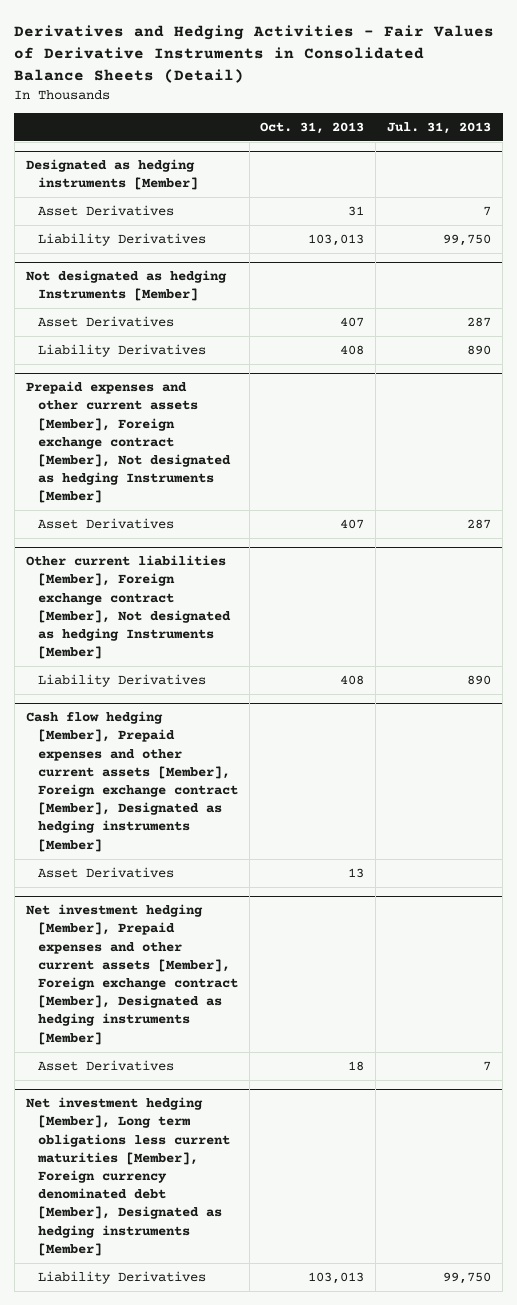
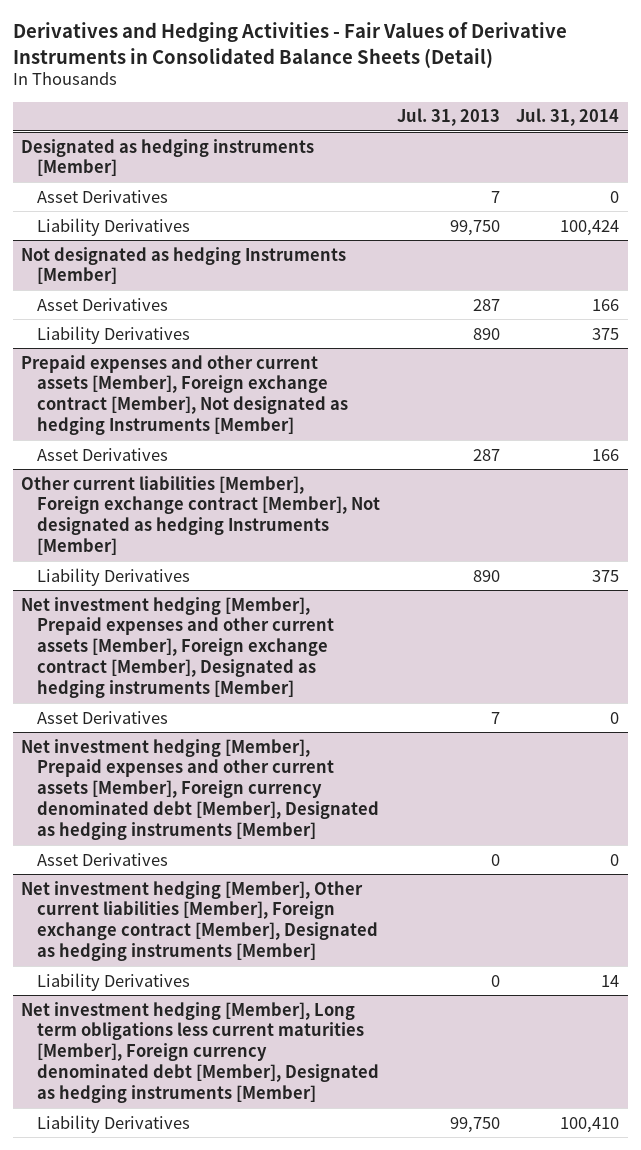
- | Oct. 31, 2013 | Jul. 31, 2013
+ | Jul. 31, 2013 | Jul. 31, 2014
- Cash flow hedging [Member], Prepaid expenses and other current assets [Member], Foreign exchange contract [Member], Designated as hedging instruments [Member]
- Asset Derivatives | 13 |
+ Net investment hedging [Member], Prepaid expenses and other current assets [Member], Foreign currency denominated debt [Member], Designated as hedging instruments [Member]
+ Asset Derivatives | 0 | 0
+ Net investment hedging [Member], Other current liabilities [Member], Foreign exchange contract [Member], Designated as hedging instruments [Member]
+ Liability Derivatives | 0 | 14

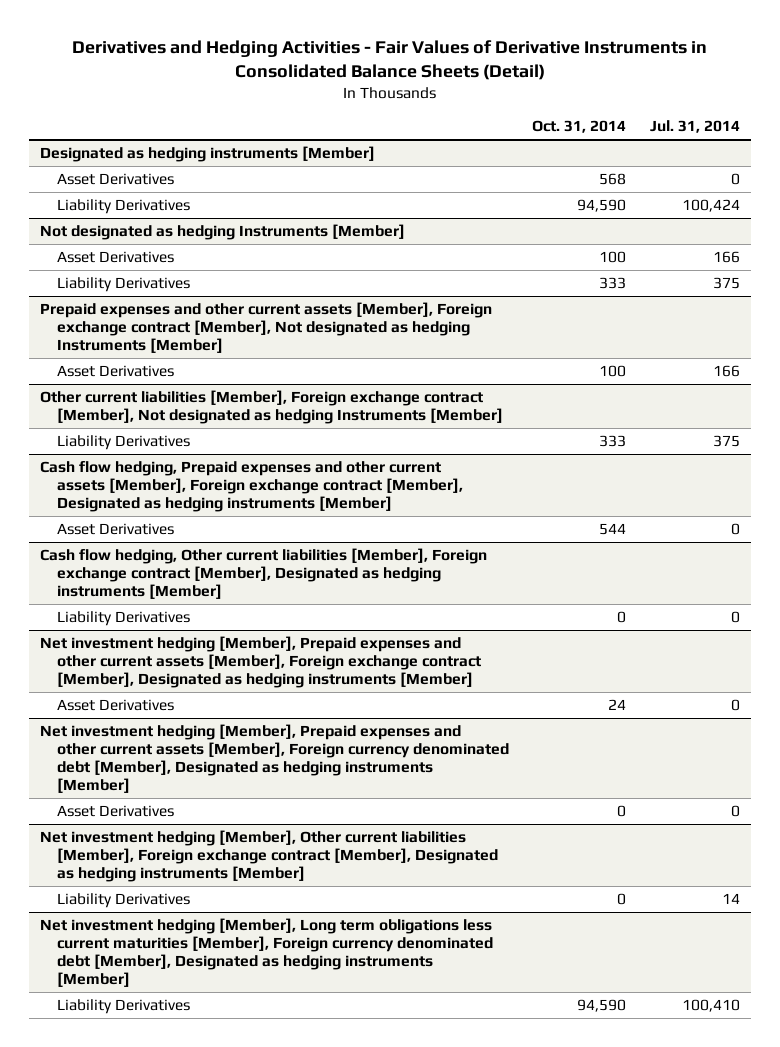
- | Jul. 31, 2013 | Jul. 31, 2014
+ | Oct. 31, 2014 | Jul. 31, 2014
+ Cash flow hedging, Prepaid expenses and other current assets [Member], Foreign exchange contract [Member], Designated as hedging instruments [Member]
+ Asset Derivatives | 544 | 0
+ Cash flow hedging, Other current liabilities [Member], Foreign exchange contract [Member], Designated as hedging instruments [Member]
+ Liability Derivatives | 0 | 0

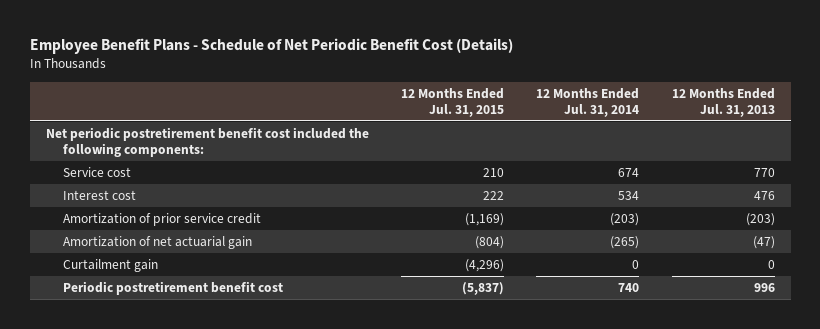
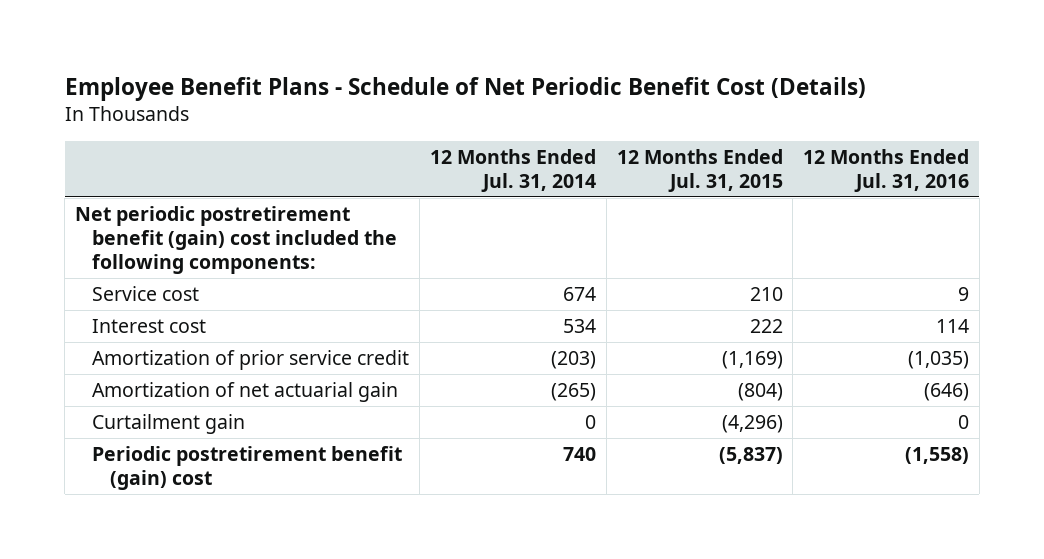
- | 12 Months Ended Jul. 31, 2015 | 12 Months Ended Jul. 31, 2014 | 12 Months Ended Jul. 31, 2013
+ | 12 Months Ended Jul. 31, 2014 | 12 Months Ended Jul. 31, 2015 | 12 Months Ended Jul. 31, 2016
- Net periodic postretirement benefit cost included the following components:
+ Net periodic postretirement benefit (gain) cost included the following components:
- Periodic postretirement benefit cost | (5,837) | 740 | 996
+ Periodic postretirement benefit (gain) cost | 740 | (5,837) | (1,558)

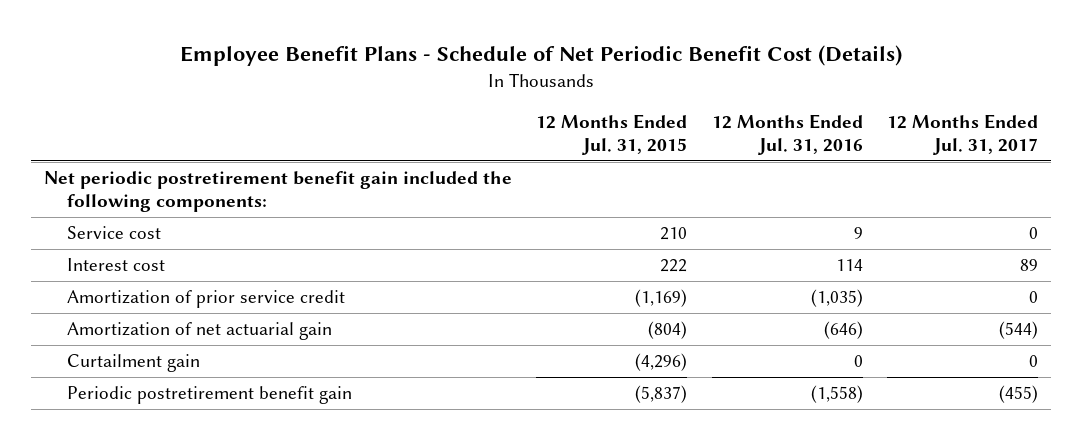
- | 12 Months Ended Jul. 31, 2014 | 12 Months Ended Jul. 31, 2015 | 12 Months Ended Jul. 31, 2016
+ | 12 Months Ended Jul. 31, 2015 | 12 Months Ended Jul. 31, 2016 | 12 Months Ended Jul. 31, 2017
- Net periodic postretirement benefit (gain) cost included the following components:
+ Net periodic postretirement benefit gain included the following components:
- Periodic postretirement benefit (gain) cost | 740 | (5,837) | (1,558)
+ Periodic postretirement benefit gain | (5,837) | (1,558) | (455)

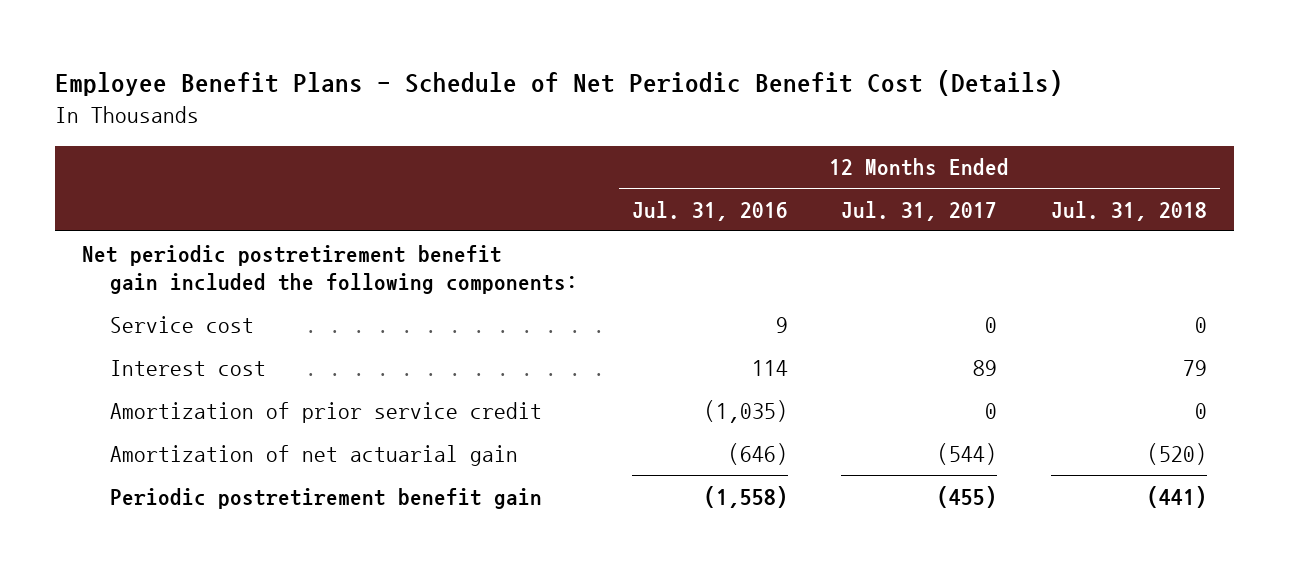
- | 12 Months Ended Jul. 31, 2015 | 12 Months Ended Jul. 31, 2016 | 12 Months Ended Jul. 31, 2017
+ | 12 Months Ended Jul. 31, 2016 | 12 Months Ended Jul. 31, 2017 | 12 Months Ended Jul. 31, 2018
- Curtailment gain | (4,296) | 0 | 0

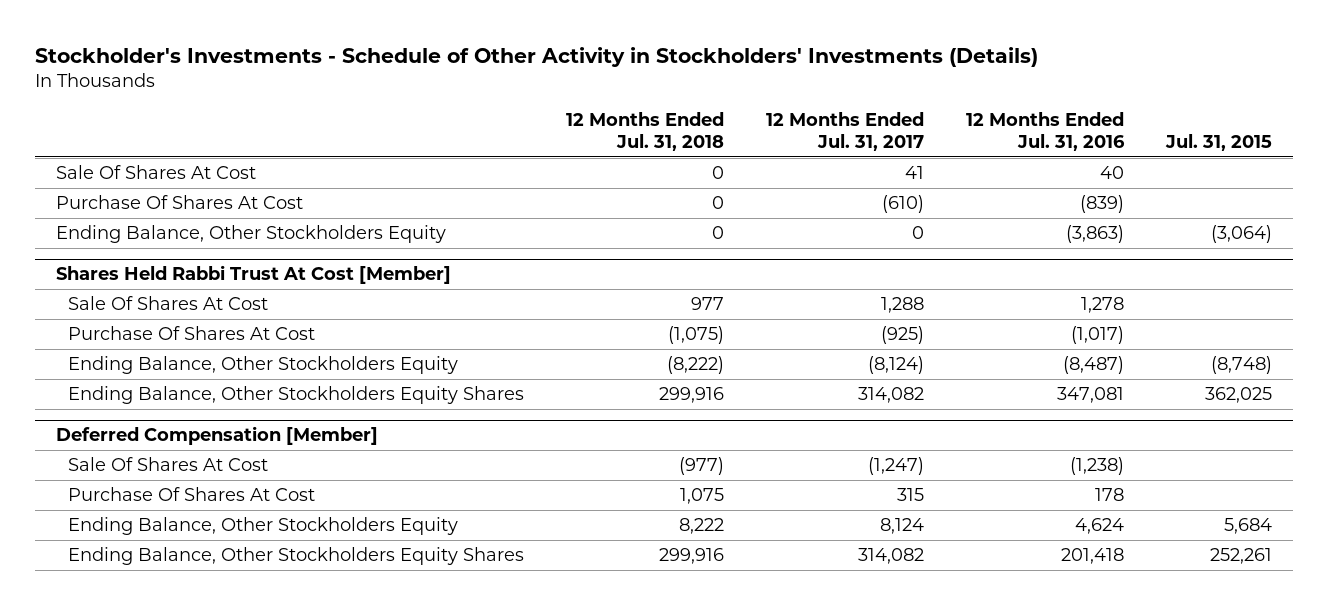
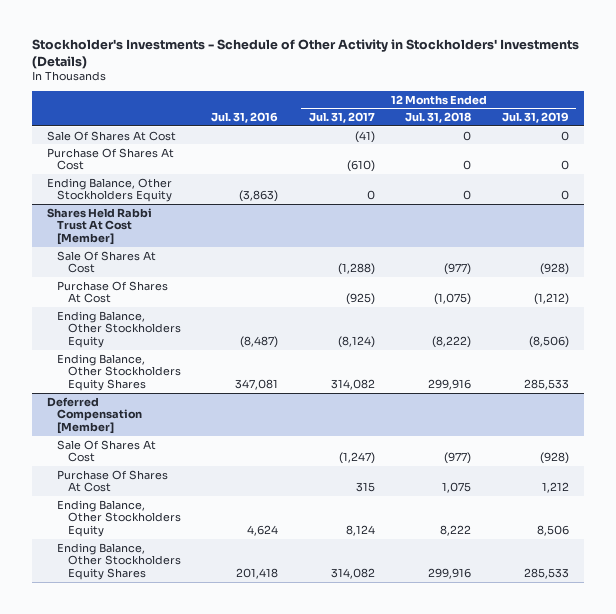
- | 12 Months Ended Jul. 31, 2018 | 12 Months Ended Jul. 31, 2017 | 12 Months Ended Jul. 31, 2016 | Jul. 31, 2015
+ | Jul. 31, 2016 | 12 Months Ended Jul. 31, 2017 | 12 Months Ended Jul. 31, 2018 | 12 Months Ended Jul. 31, 2019
- Sale Of Shares At Cost | 0 | 41 | 40 |
+ Sale Of Shares At Cost | | (41) | 0 | 0
@ Shares Held Rabbi Trust At Cost [Member]
- Sale Of Shares At Cost | 977 | 1,288 | 1,278 |
+ Sale Of Shares At Cost | | (1,288) | (977) | (928)

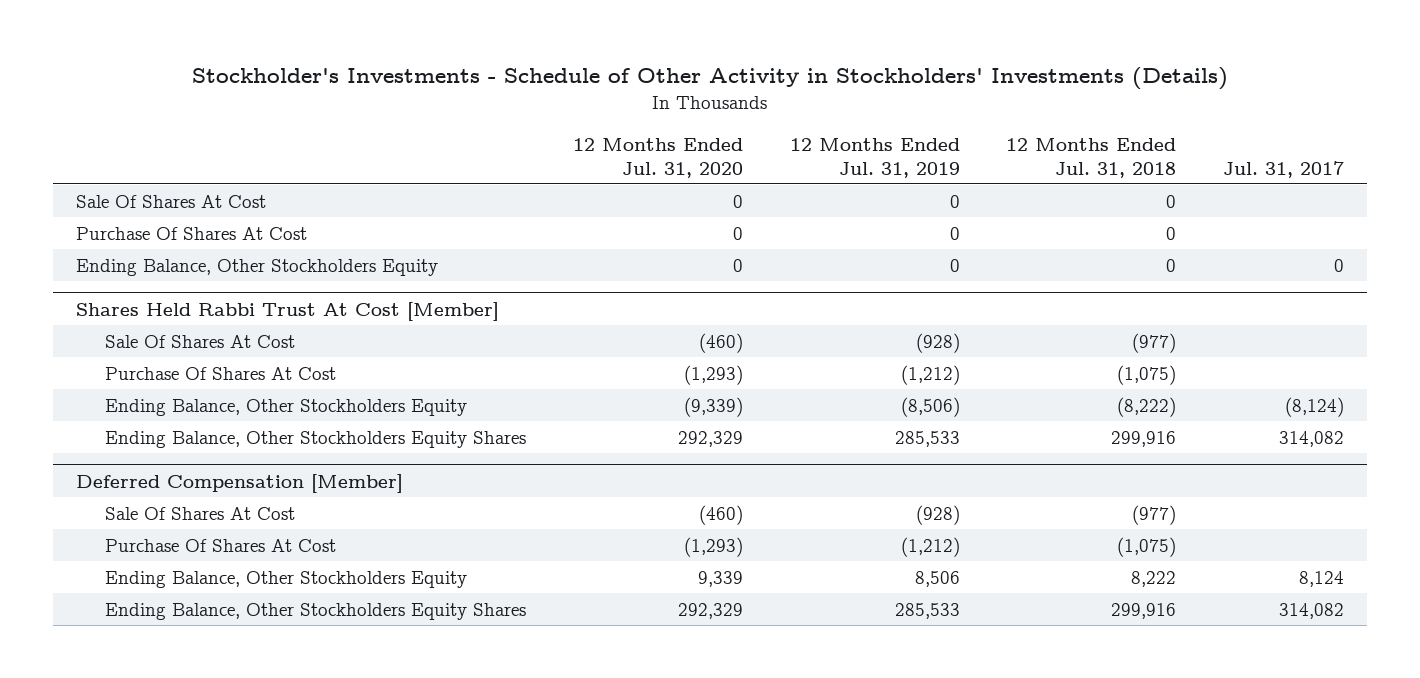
- | Jul. 31, 2016 | 12 Months Ended Jul. 31, 2017 | 12 Months Ended Jul. 31, 2018 | 12 Months Ended Jul. 31, 2019
+ | 12 Months Ended Jul. 31, 2020 | 12 Months Ended Jul. 31, 2019 | 12 Months Ended Jul. 31, 2018 | Jul. 31, 2017
@ Deferred Compensation [Member]
- Purchase Of Shares At Cost | | 315 | 1,075 | 1,212
+ Purchase Of Shares At Cost | (1,293) | (1,212) | (1,075) |

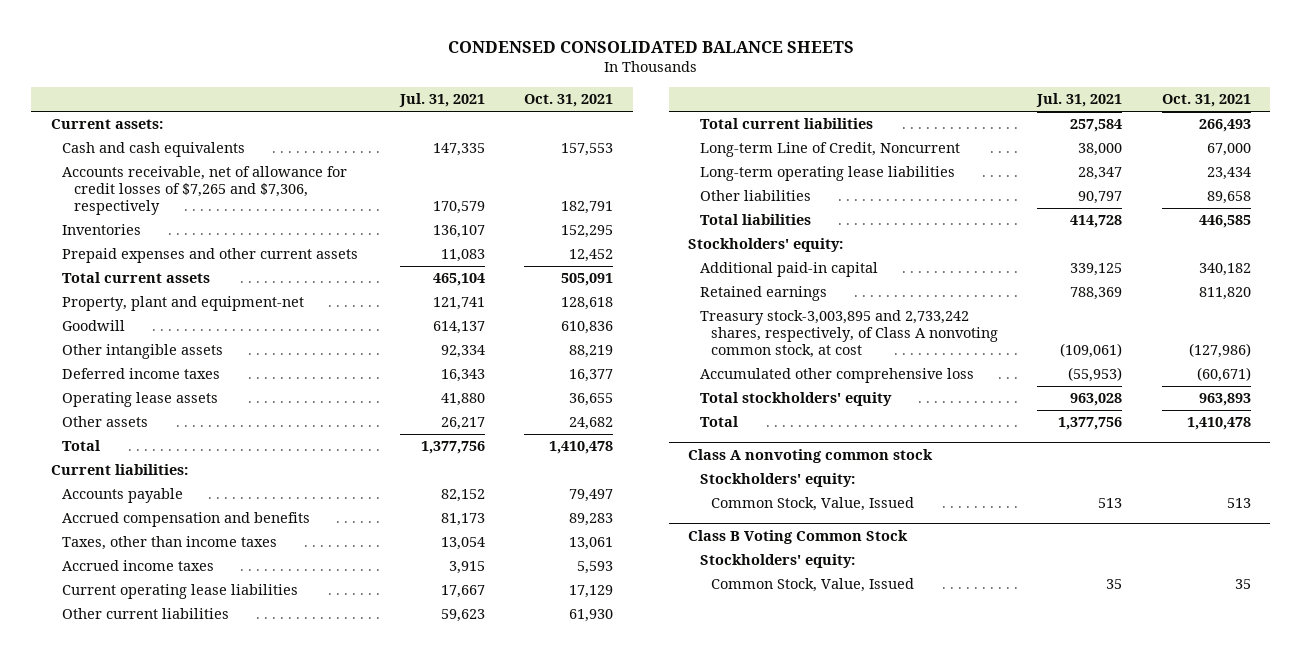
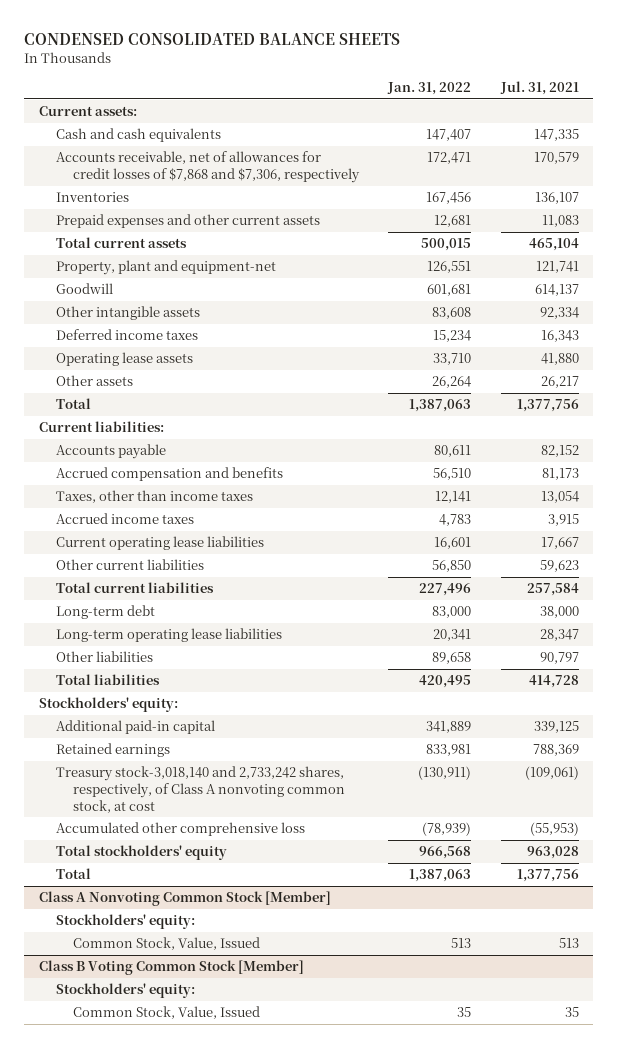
- | Jul. 31, 2021 | Oct. 31, 2021
+ | Jan. 31, 2022 | Jul. 31, 2021
- Accounts receivable, net of allowance for credit losses of $7,265 and $7,306, respectively | 170,579 | 182,791
+ Accounts receivable, net of allowances for credit losses of $7,868 and $7,306, respectively | 172,471 | 170,579
- Long-term Line of Credit, Noncurrent | 38,000 | 67,000
+ Long-term debt | 83,000 | 38,000
- Treasury stock-3,003,895 and 2,733,242 shares, respectively, of Class A nonvoting common stock, at cost | (109,061) | (127,986)
+ Treasury stock-3,018,140 and 2,733,242 shares, respectively, of Class A nonvoting common stock, at cost | (130,911) | (109,061)
- Class A nonvoting common stock
+ Class A Nonvoting Common Stock [Member]
- Class B Voting Common Stock
+ Class B Voting Common Stock [Member]

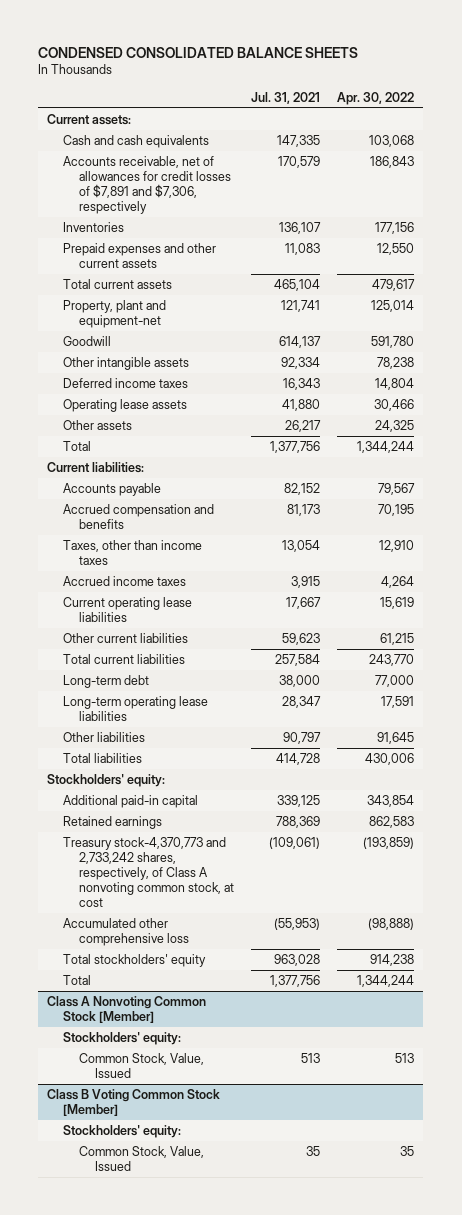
- | Jan. 31, 2022 | Jul. 31, 2021
+ | Jul. 31, 2021 | Apr. 30, 2022
- Accounts receivable, net of allowances for credit losses of $7,868 and $7,306, respectively | 172,471 | 170,579
+ Accounts receivable, net of allowances for credit losses of $7,891 and $7,306, respectively | 170,579 | 186,843
- Treasury stock-3,018,140 and 2,733,242 shares, respectively, of Class A nonvoting common stock, at cost | (130,911) | (109,061)
+ Treasury stock-4,370,773 and 2,733,242 shares, respectively, of Class A nonvoting common stock, at cost | (109,061) | (193,859)

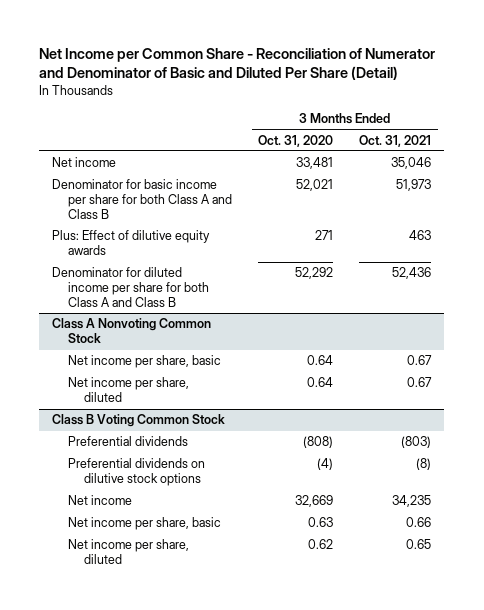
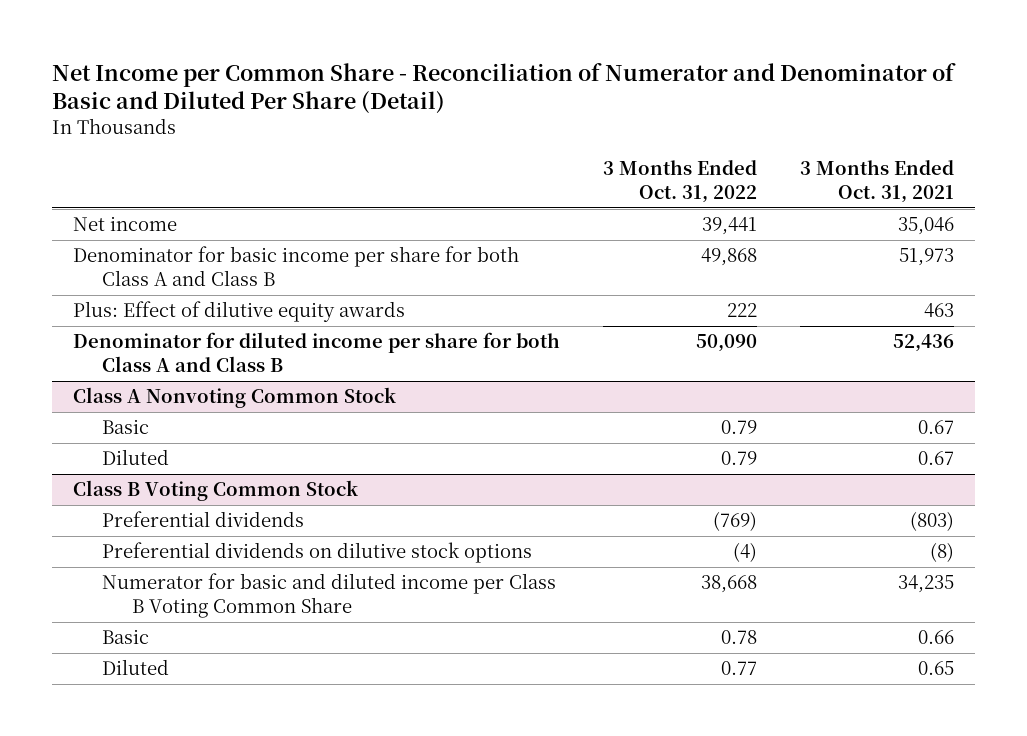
- | 3 Months Ended Oct. 31, 2020 | 3 Months Ended Oct. 31, 2021
+ | 3 Months Ended Oct. 31, 2022 | 3 Months Ended Oct. 31, 2021
@ Class A Nonvoting Common Stock
- Net income per share, basic | 0.64 | 0.67
- Net income per share, diluted | 0.64 | 0.67
+ Basic | 0.79 | 0.67
+ Diluted | 0.79 | 0.67
@ Class B Voting Common Stock
- Net income | 32,669 | 34,235
- Net income per share, basic | 0.63 | 0.66
- Net income per share, diluted | 0.62 | 0.65
+ Numerator for basic and diluted income per Class B Voting Common Share | 38,668 | 34,235
+ Basic | 0.78 | 0.66
+ Diluted | 0.77 | 0.65

